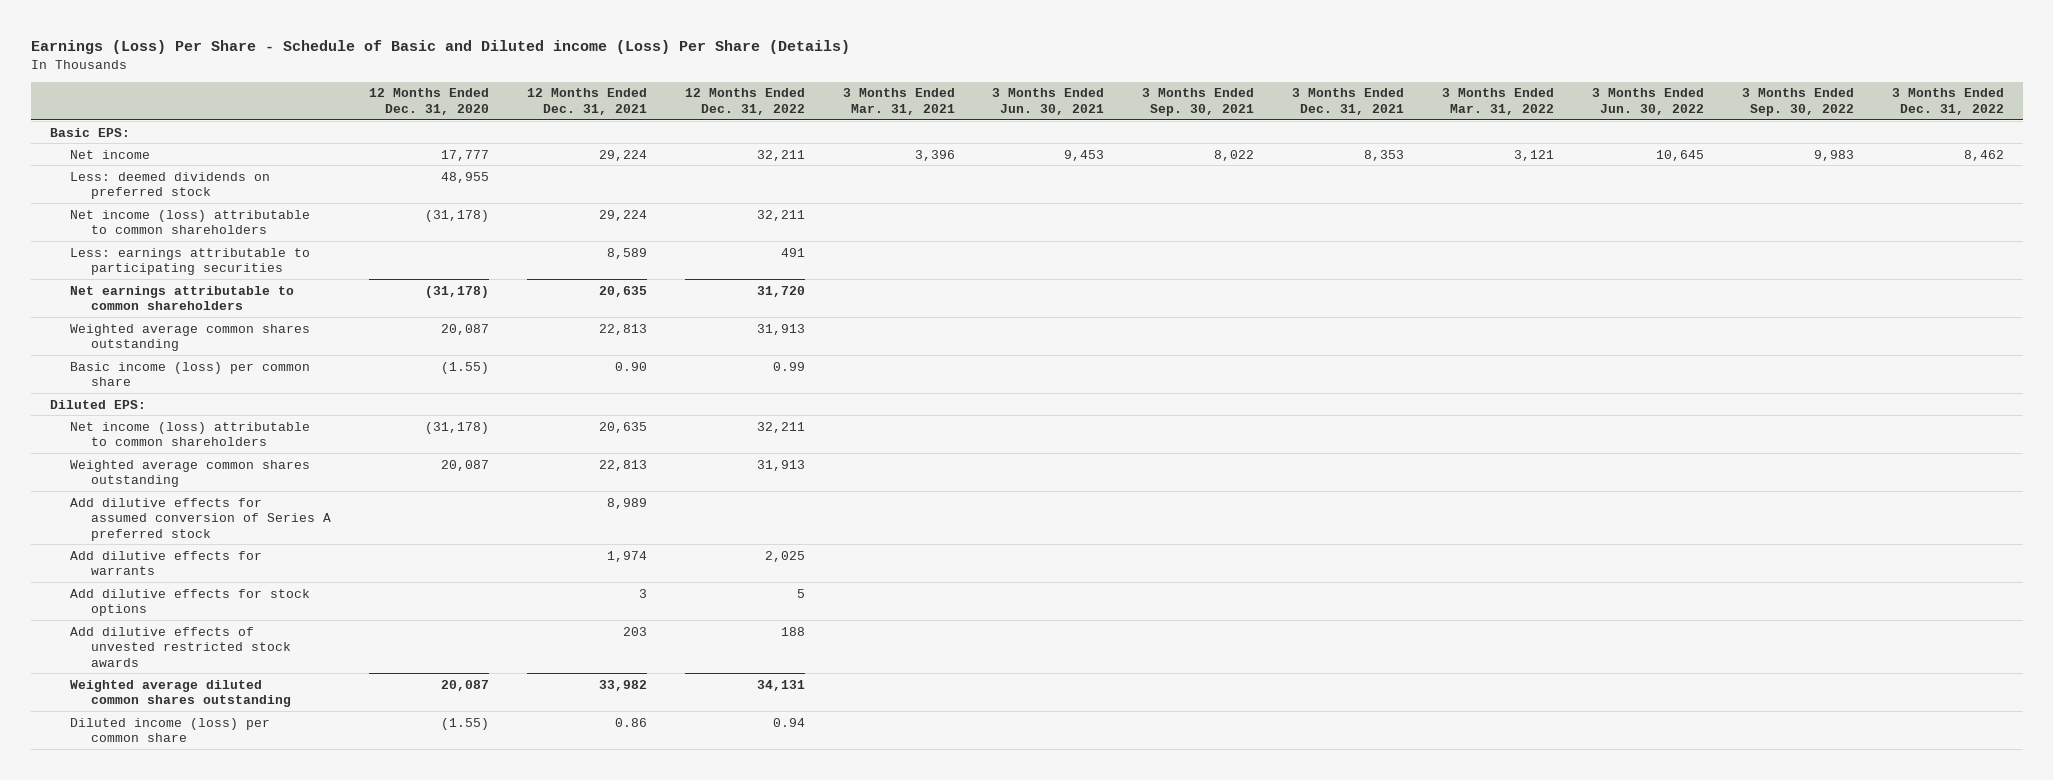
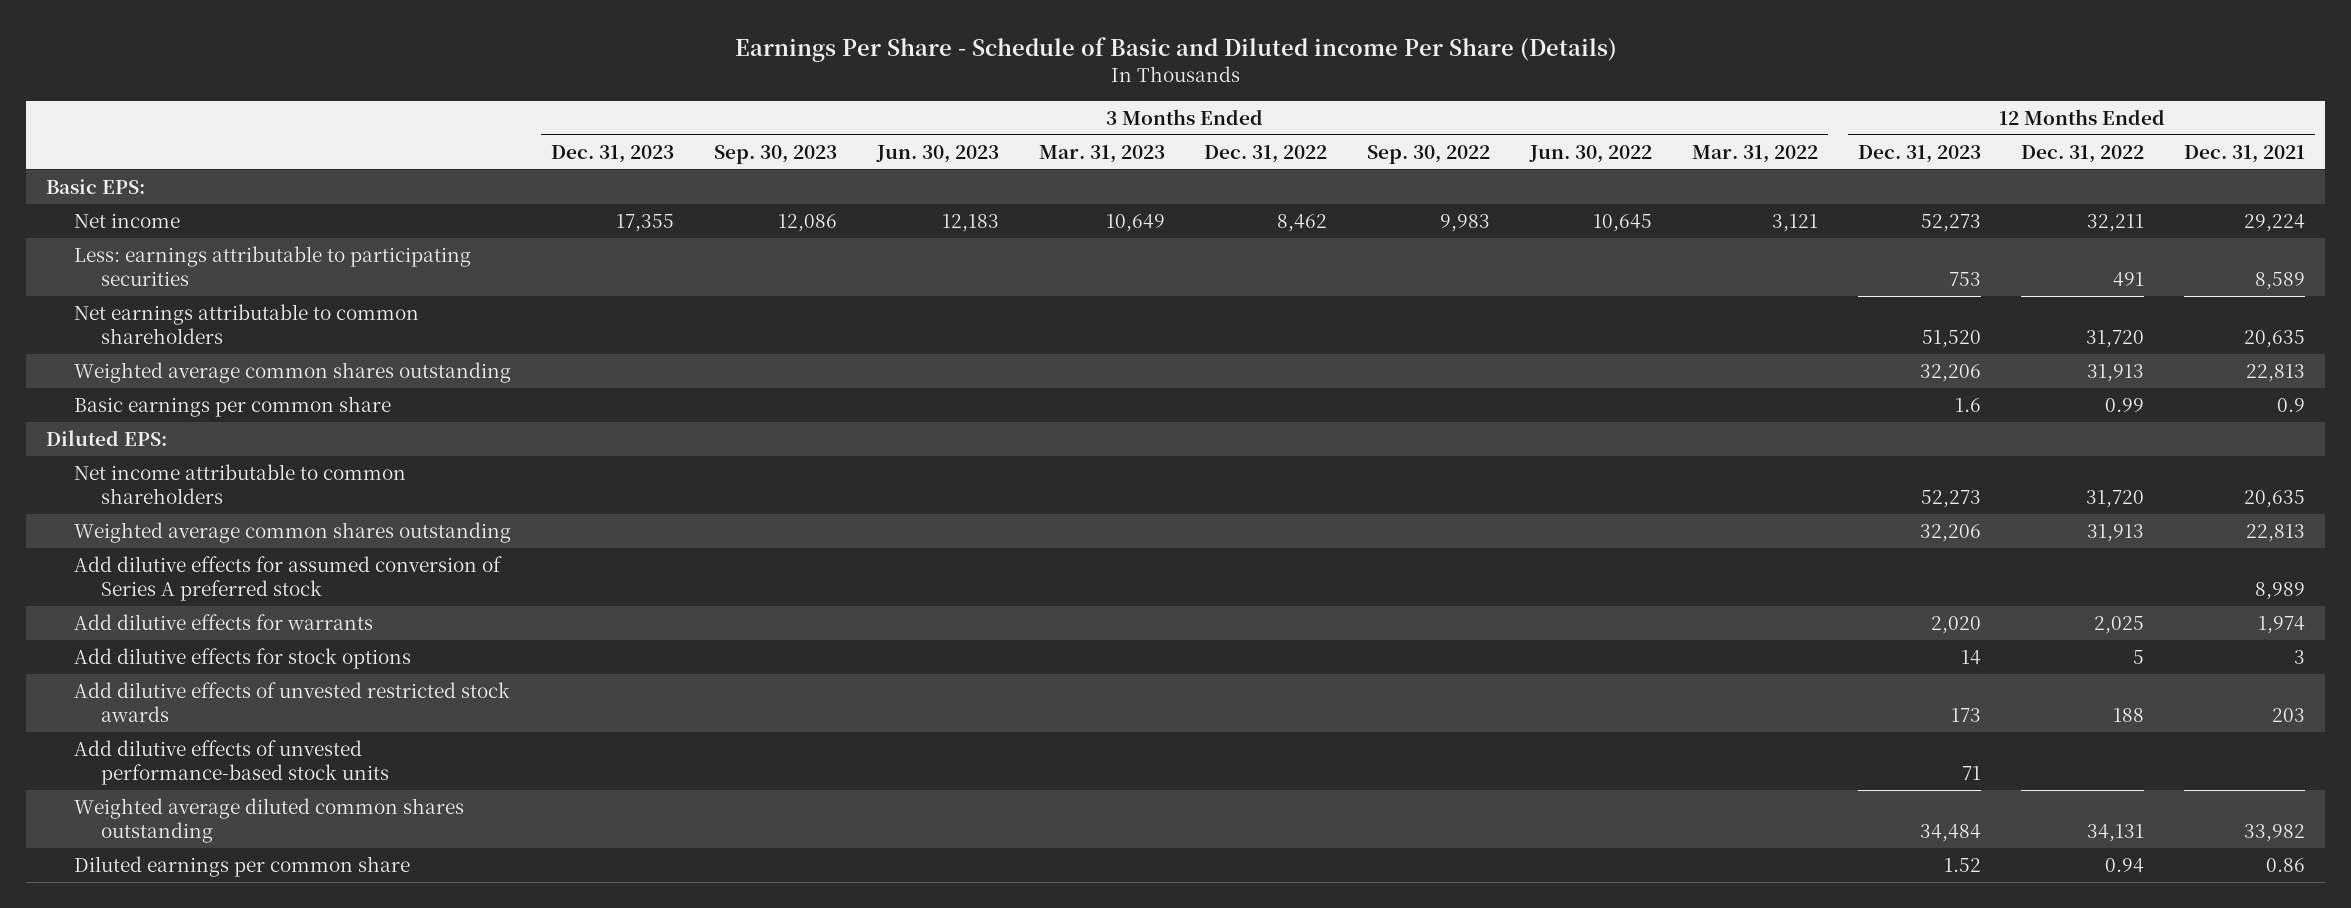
- Earnings (Loss) Per Share - Schedule of Basic and Diluted income (Loss) Per Share (Details)
+ Earnings Per Share - Schedule of Basic and Diluted income Per Share (Details)
- | 12 Months Ended Dec. 31, 2020 | 12 Months Ended Dec. 31, 2021 | 12 Months Ended Dec. 31, 2022 | 3 Months Ended Mar. 31, 2021 | 3 Months Ended Jun. 30, 2021 | 3 Months Ended Sep. 30, 2021 | 3 Months Ended Dec. 31, 2021 | 3 Months Ended Mar. 31, 2022 | 3 Months Ended Jun. 30, 2022 | 3 Months Ended Sep. 30, 2022 | 3 Months Ended Dec. 31, 2022
+ | 3 Months Ended Dec. 31, 2023 | 3 Months Ended Sep. 30, 2023 | 3 Months Ended Jun. 30, 2023 | 3 Months Ended Mar. 31, 2023 | 3 Months Ended Dec. 31, 2022 | 3 Months Ended Sep. 30, 2022 | 3 Months Ended Jun. 30, 2022 | 3 Months Ended Mar. 31, 2022 | 12 Months Ended Dec. 31, 2023 | 12 Months Ended Dec. 31, 2022 | 12 Months Ended Dec. 31, 2021
- Less: deemed dividends on preferred stock | 48,955 | | | | | | | | | |
- Net income (loss) attributable to common shareholders | (31,178) | 29,224 | 32,211 | | | | | | | |
- Basic income (loss) per common share | (1.55) | 0.90 | 0.99 | | | | | | | |
+ Basic earnings per common share | | | | | | | | | 1.6 | 0.99 | 0.9
- Net income (loss) attributable to common shareholders | (31,178) | 20,635 | 32,211 | | | | | | | |
+ Net income attributable to common shareholders | | | | | | | | | 52,273 | 31,720 | 20,635
+ Add dilutive effects of unvested performance-based stock units | | | | | | | | | 71 | |
- Diluted income (loss) per common share | (1.55) | 0.86 | 0.94 | | | | | | | |
+ Diluted earnings per common share | | | | | | | | | 1.52 | 0.94 | 0.86

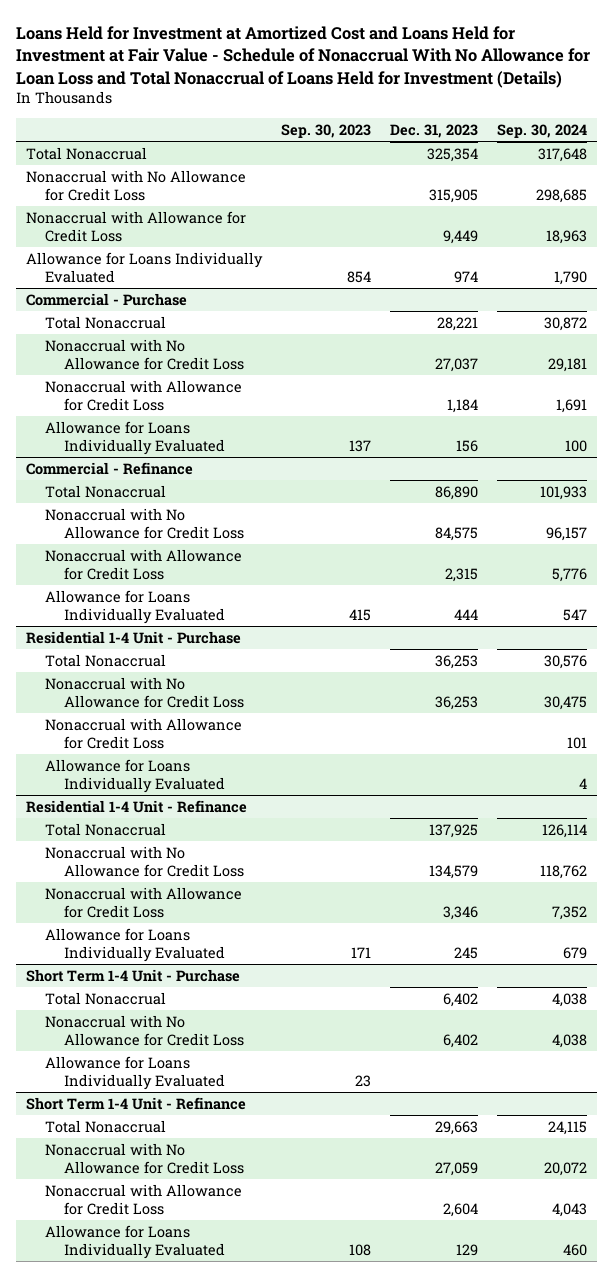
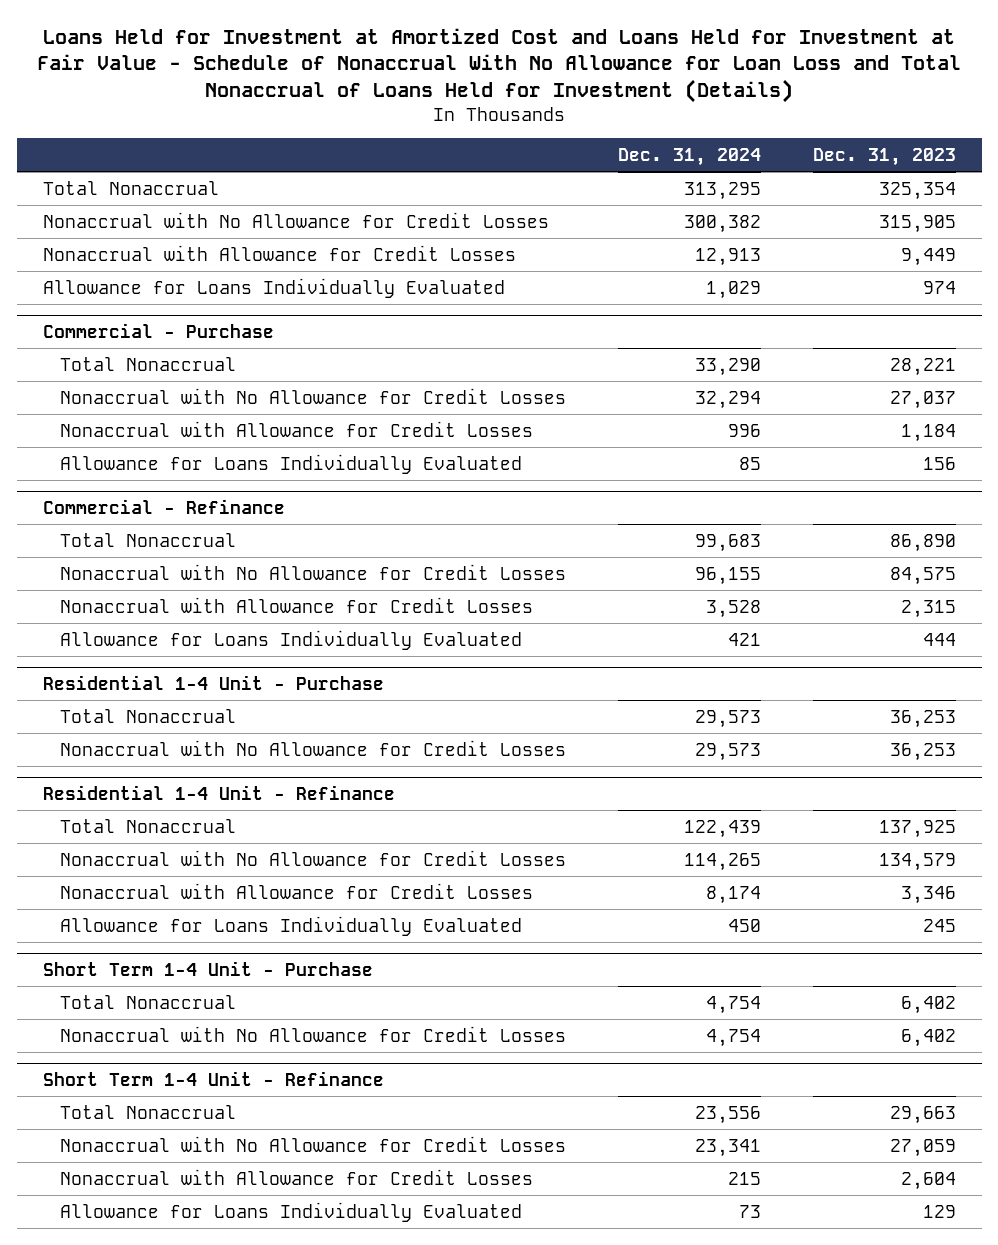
- | Sep. 30, 2023 | Dec. 31, 2023 | Sep. 30, 2024
+ | Dec. 31, 2024 | Dec. 31, 2023
- Nonaccrual with No Allowance for Credit Loss | | 315,905 | 298,685
- Nonaccrual with Allowance for Credit Loss | | 9,449 | 18,963
+ Nonaccrual with No Allowance for Credit Losses | 300,382 | 315,905
+ Nonaccrual with Allowance for Credit Losses | 12,913 | 9,449
@ Commercial - Purchase
- Nonaccrual with No Allowance for Credit Loss | | 27,037 | 29,181
- Nonaccrual with Allowance for Credit Loss | | 1,184 | 1,691
+ Nonaccrual with No Allowance for Credit Losses | 32,294 | 27,037
+ Nonaccrual with Allowance for Credit Losses | 996 | 1,184
@ Commercial - Refinance
- Nonaccrual with No Allowance for Credit Loss | | 84,575 | 96,157
- Nonaccrual with Allowance for Credit Loss | | 2,315 | 5,776
+ Nonaccrual with No Allowance for Credit Losses | 96,155 | 84,575
+ Nonaccrual with Allowance for Credit Losses | 3,528 | 2,315
@ Residential 1-4 Unit - Purchase
- Nonaccrual with No Allowance for Credit Loss | | 36,253 | 30,475
- Nonaccrual with Allowance for Credit Loss | | | 101
- Allowance for Loans Individually Evaluated | | | 4
+ Nonaccrual with No Allowance for Credit Losses | 29,573 | 36,253
@ Residential 1-4 Unit - Refinance
- Nonaccrual with No Allowance for Credit Loss | | 134,579 | 118,762
- Nonaccrual with Allowance for Credit Loss | | 3,346 | 7,352
+ Nonaccrual with No Allowance for Credit Losses | 114,265 | 134,579
+ Nonaccrual with Allowance for Credit Losses | 8,174 | 3,346
@ Short Term 1-4 Unit - Purchase
- Nonaccrual with No Allowance for Credit Loss | | 6,402 | 4,038
- Allowance for Loans Individually Evaluated | 23 | |
+ Nonaccrual with No Allowance for Credit Losses | 4,754 | 6,402
@ Short Term 1-4 Unit - Refinance
- Nonaccrual with No Allowance for Credit Loss | | 27,059 | 20,072
- Nonaccrual with Allowance for Credit Loss | | 2,604 | 4,043
+ Nonaccrual with No Allowance for Credit Losses | 23,341 | 27,059
+ Nonaccrual with Allowance for Credit Losses | 215 | 2,604

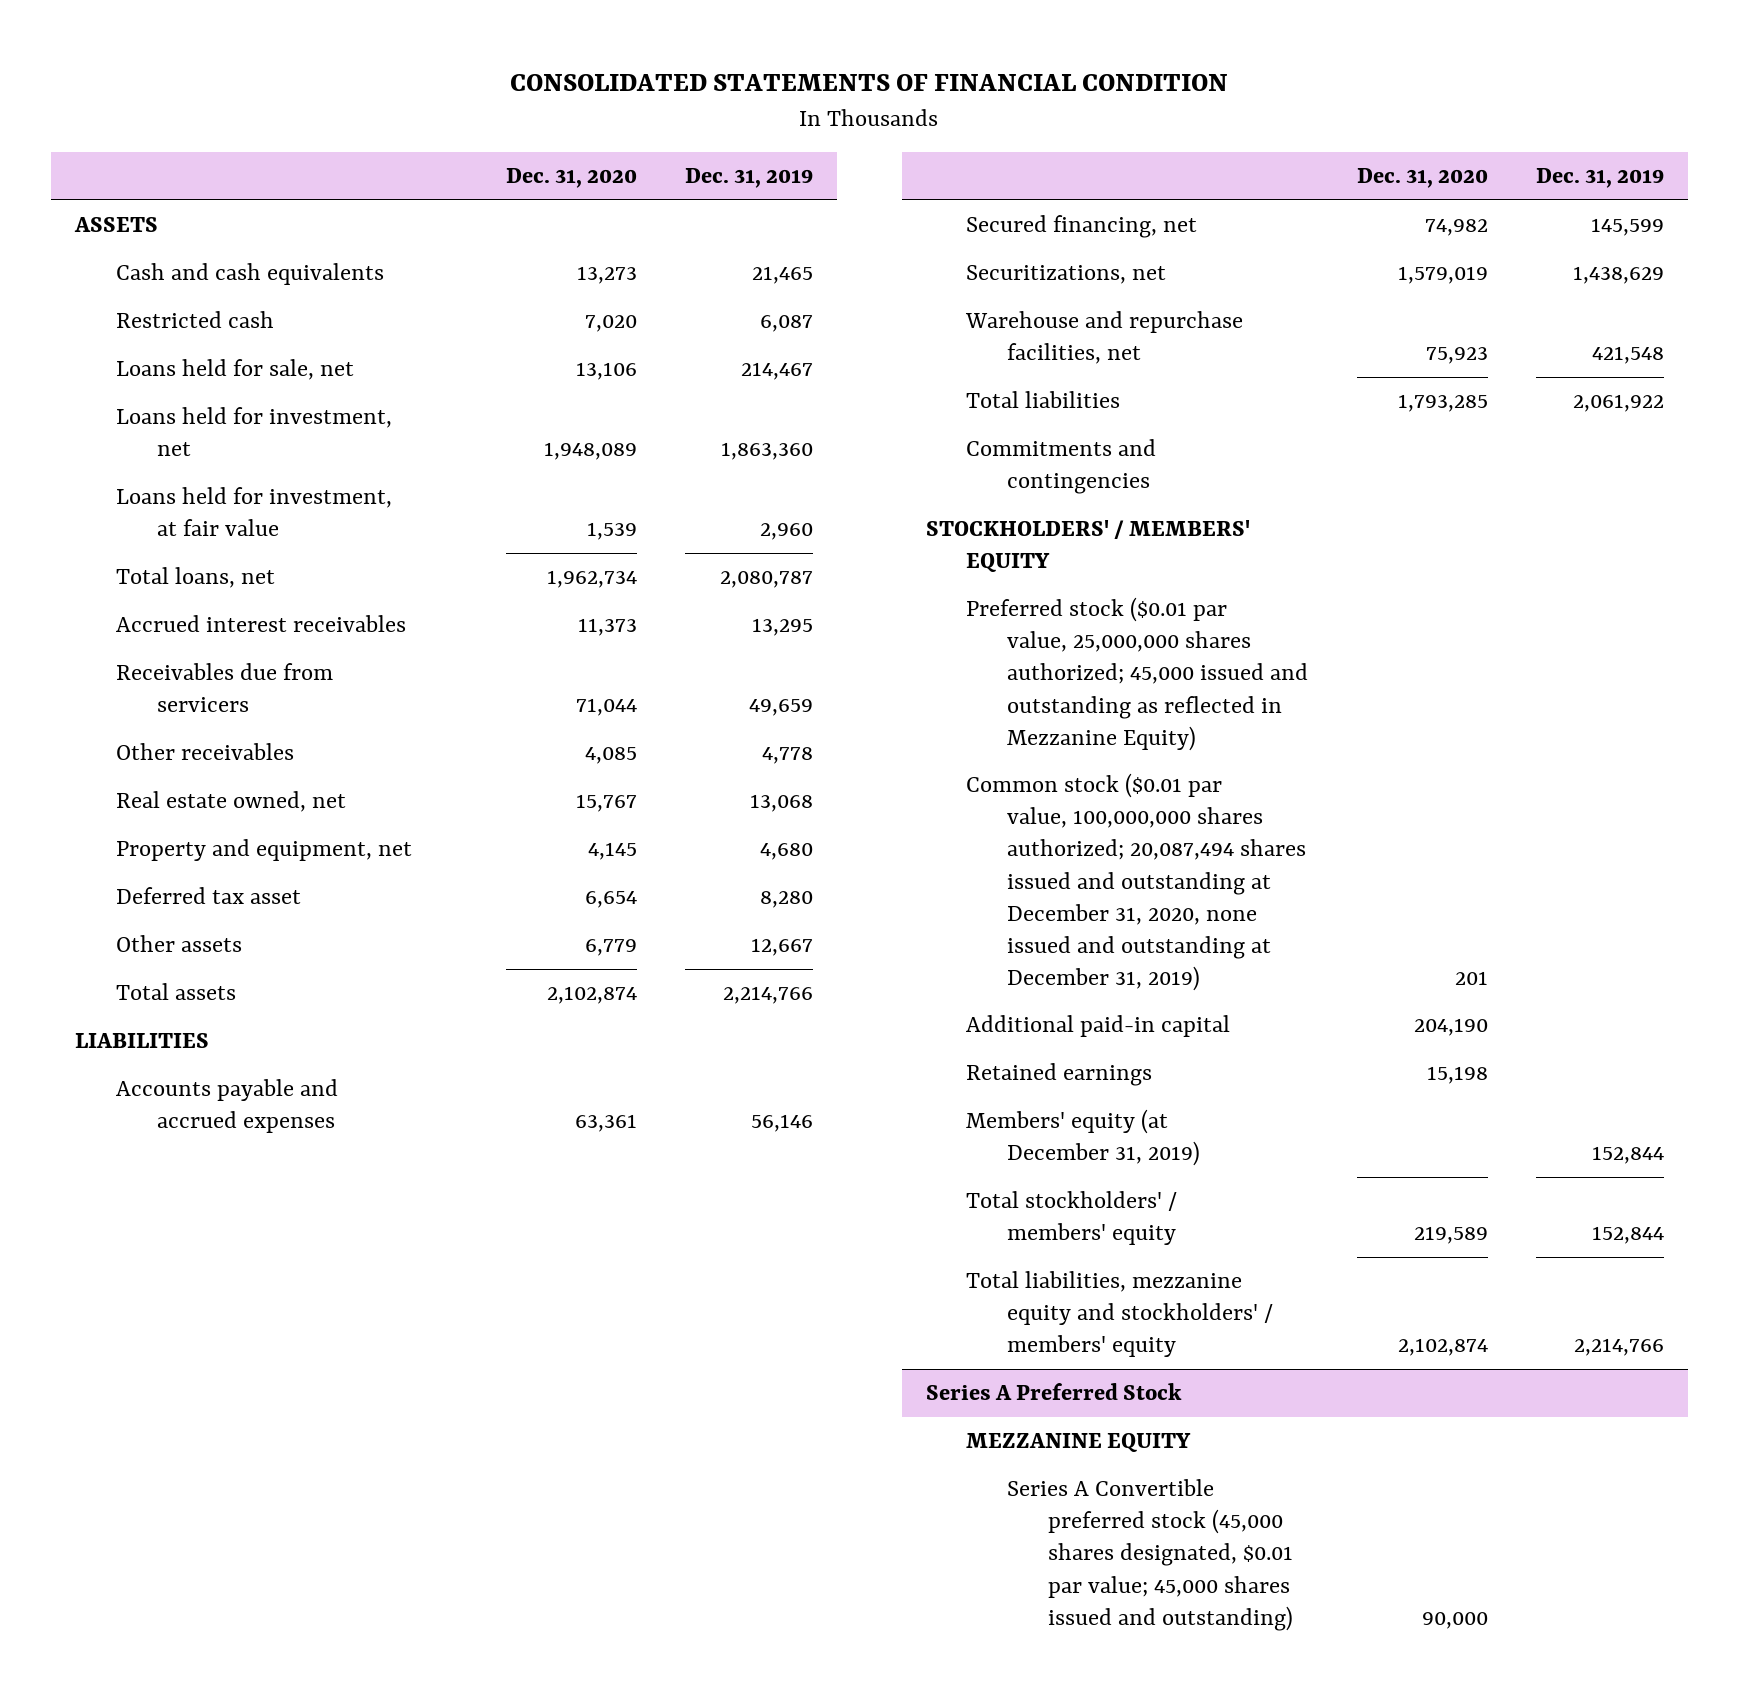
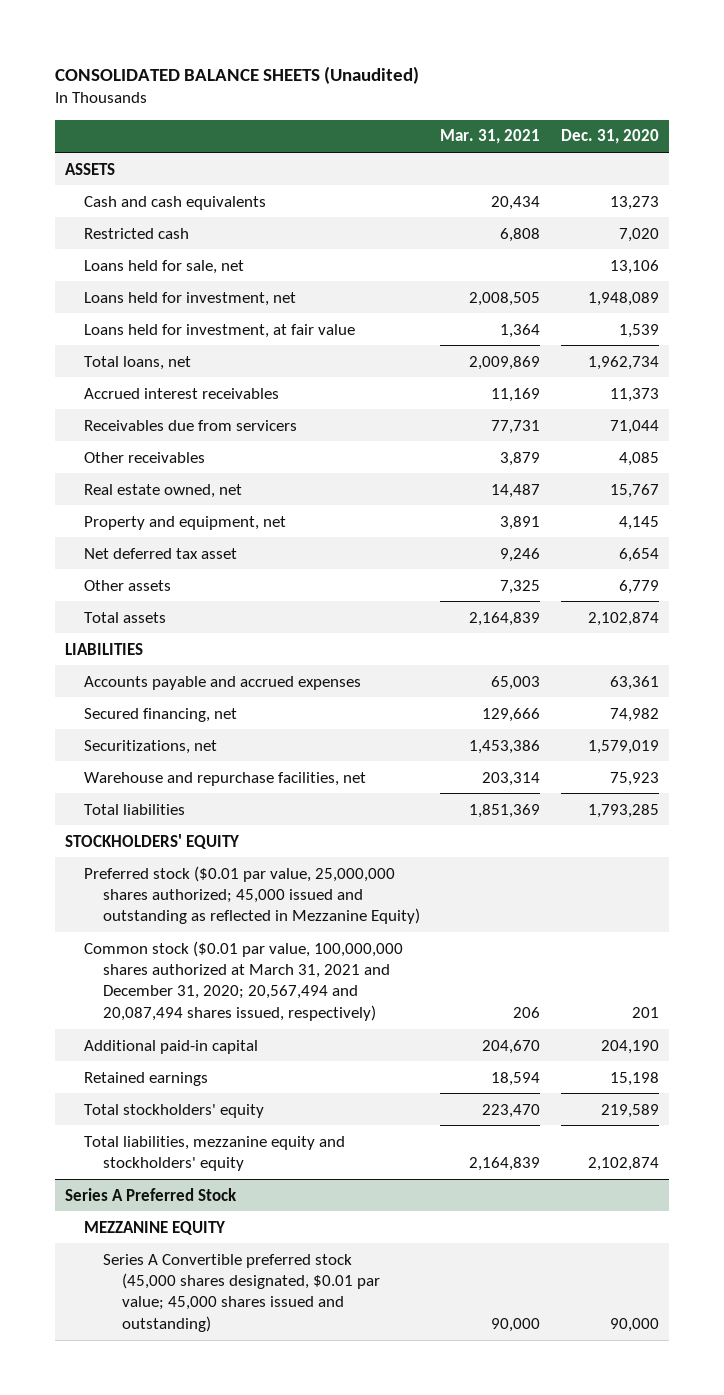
- CONSOLIDATED STATEMENTS OF FINANCIAL CONDITION
+ CONSOLIDATED BALANCE SHEETS (Unaudited)
- | Dec. 31, 2020 | Dec. 31, 2019
+ | Mar. 31, 2021 | Dec. 31, 2020
- Deferred tax asset | 6,654 | 8,280
+ Net deferred tax asset | 9,246 | 6,654
- Commitments and contingencies
- STOCKHOLDERS' / MEMBERS' EQUITY
+ STOCKHOLDERS' EQUITY
- Common stock ($0.01 par value, 100,000,000 shares authorized; 20,087,494 shares issued and outstanding at December 31, 2020, none issued and outstanding at December 31, 2019) | 201 |
+ Common stock ($0.01 par value, 100,000,000 shares authorized at March 31, 2021 and December 31, 2020; 20,567,494 and 20,087,494 shares issued, respectively) | 206 | 201
- Members' equity (at December 31, 2019) | | 152,844
- Total stockholders' / members' equity | 219,589 | 152,844
- Total liabilities, mezzanine equity and stockholders' / members' equity | 2,102,874 | 2,214,766
+ Total stockholders' equity | 223,470 | 219,589
+ Total liabilities, mezzanine equity and stockholders' equity | 2,164,839 | 2,102,874

